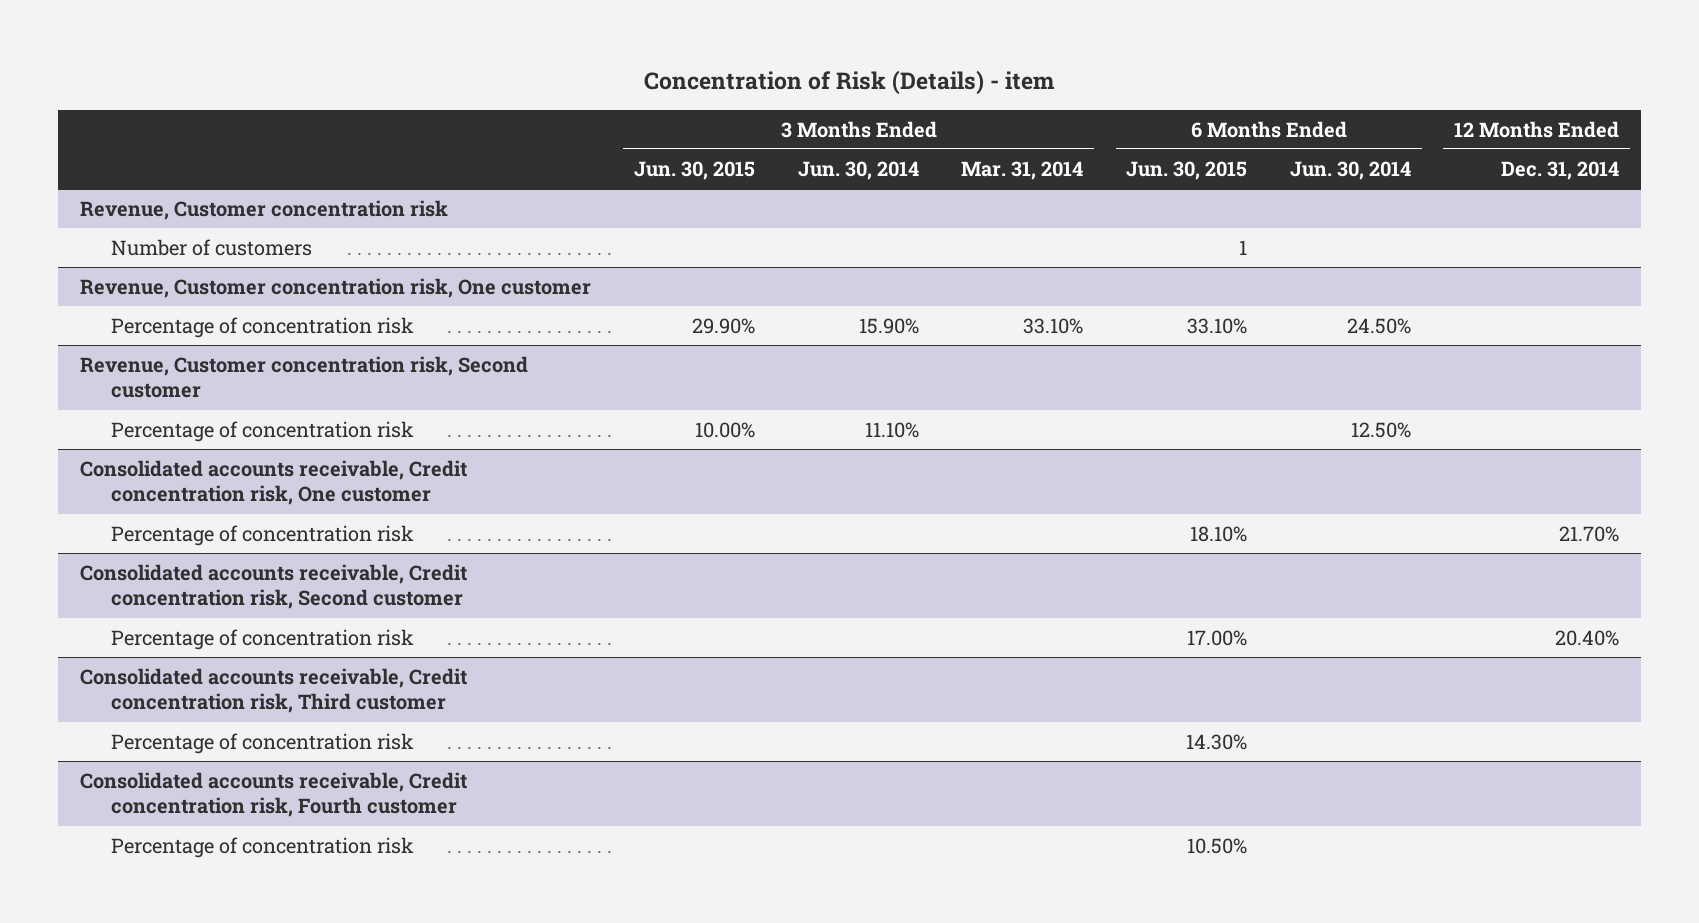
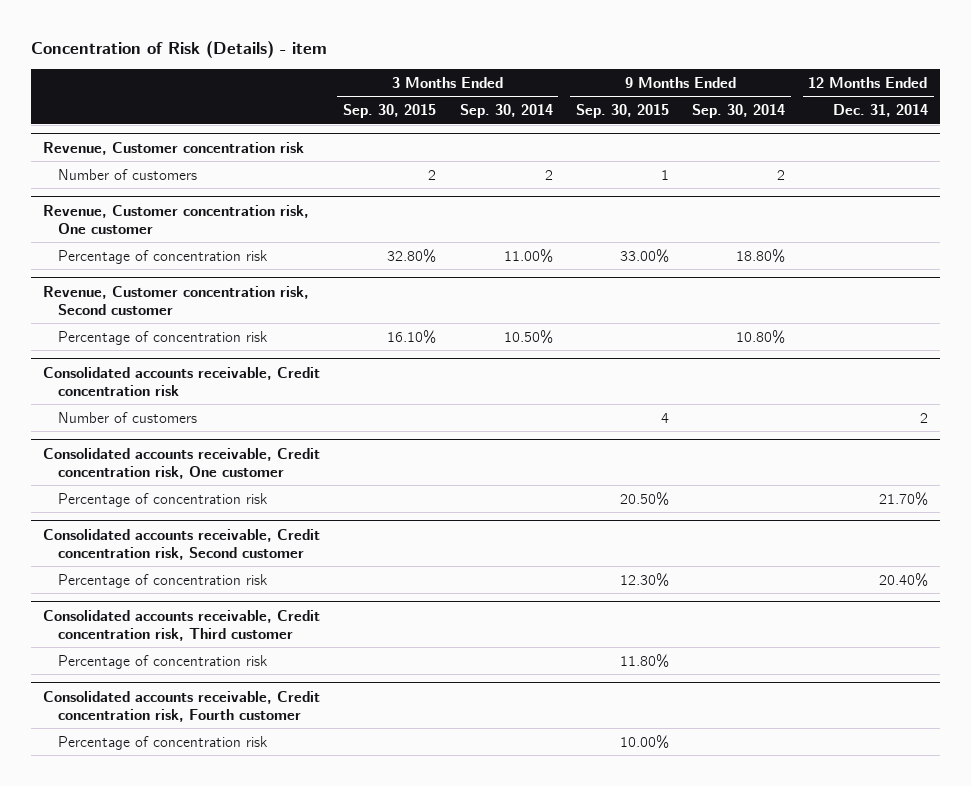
- | 3 Months Ended Jun. 30, 2015 | 3 Months Ended Jun. 30, 2014 | 3 Months Ended Mar. 31, 2014 | 6 Months Ended Jun. 30, 2015 | 6 Months Ended Jun. 30, 2014 | 12 Months Ended Dec. 31, 2014
+ | 3 Months Ended Sep. 30, 2015 | 3 Months Ended Sep. 30, 2014 | 9 Months Ended Sep. 30, 2015 | 9 Months Ended Sep. 30, 2014 | 12 Months Ended Dec. 31, 2014
+ Consolidated accounts receivable, Credit concentration risk
+ Number of customers | | | 4 | | 2

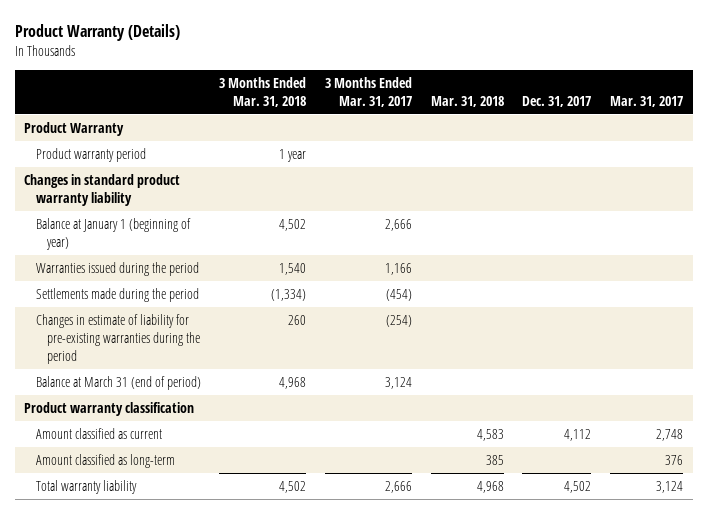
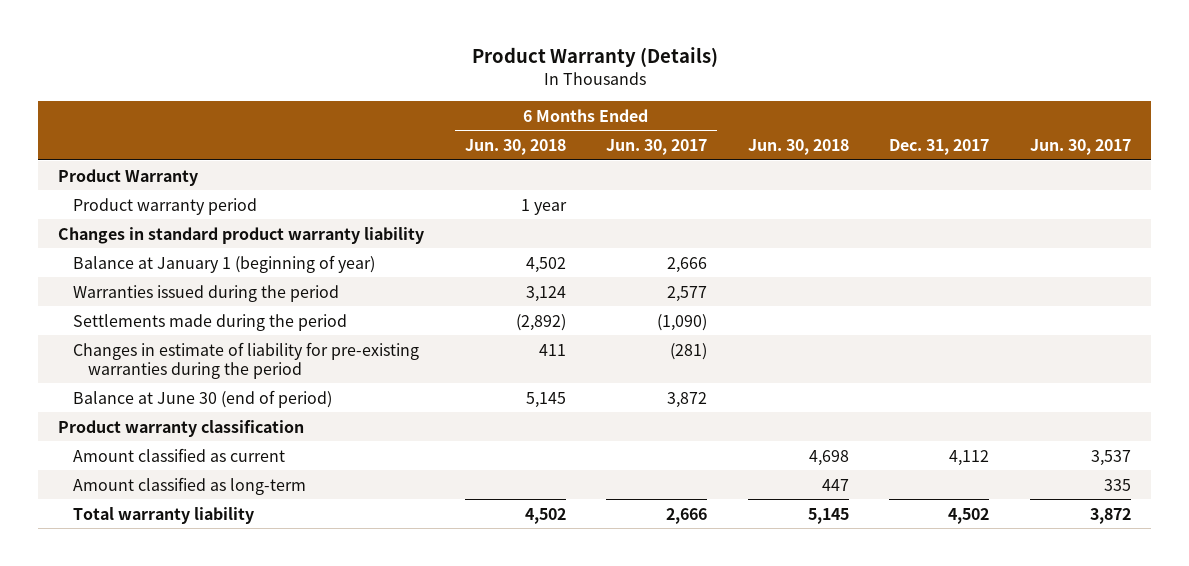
- | 3 Months Ended Mar. 31, 2018 | 3 Months Ended Mar. 31, 2017 | Mar. 31, 2018 | Dec. 31, 2017 | Mar. 31, 2017
+ | 6 Months Ended Jun. 30, 2018 | 6 Months Ended Jun. 30, 2017 | Jun. 30, 2018 | Dec. 31, 2017 | Jun. 30, 2017
- Balance at March 31 (end of period) | 4,968 | 3,124 | | |
+ Balance at June 30 (end of period) | 5,145 | 3,872 | | |

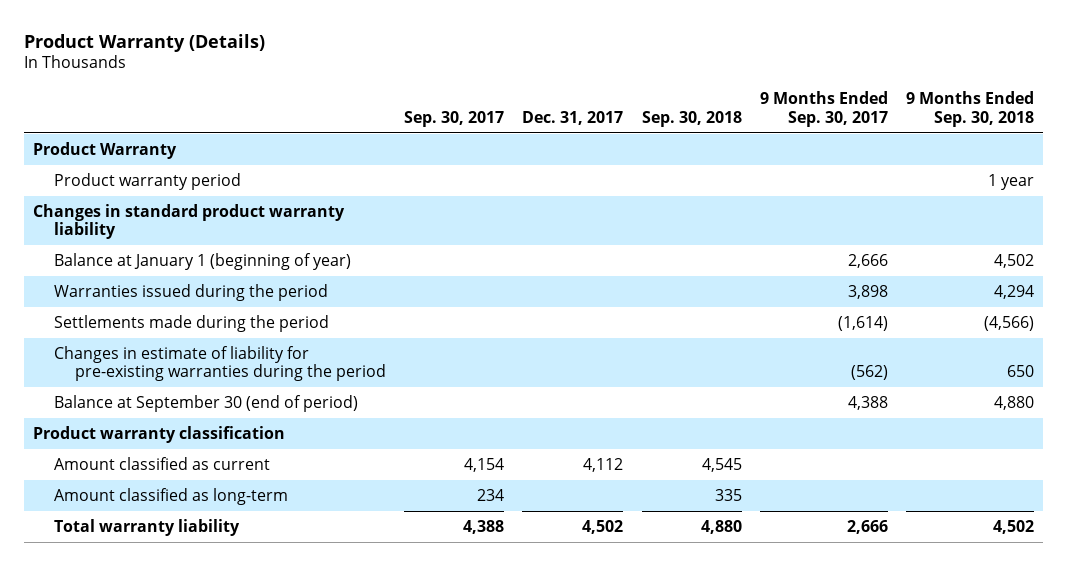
- | 6 Months Ended Jun. 30, 2018 | 6 Months Ended Jun. 30, 2017 | Jun. 30, 2018 | Dec. 31, 2017 | Jun. 30, 2017
+ | Sep. 30, 2017 | Dec. 31, 2017 | Sep. 30, 2018 | 9 Months Ended Sep. 30, 2017 | 9 Months Ended Sep. 30, 2018
- Balance at June 30 (end of period) | 5,145 | 3,872 | | |
+ Balance at September 30 (end of period) | | | | 4,388 | 4,880

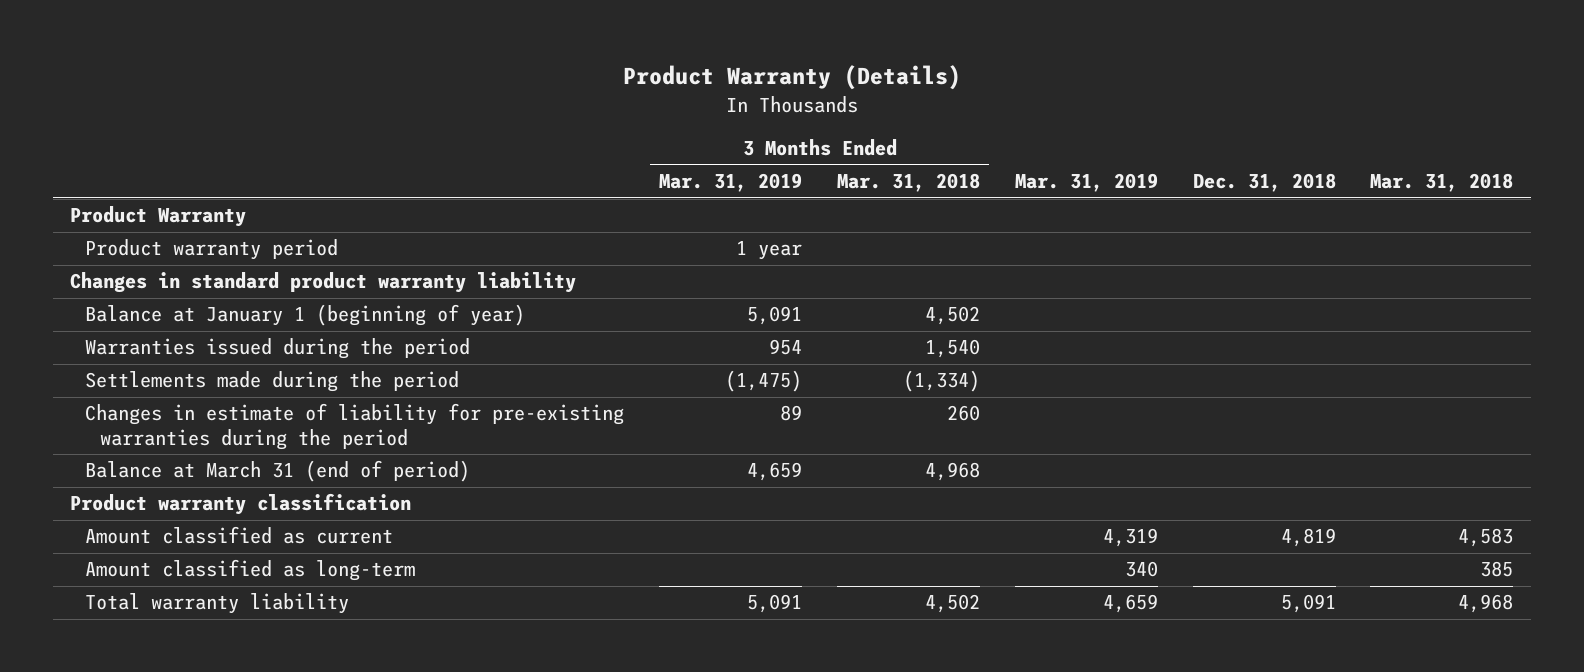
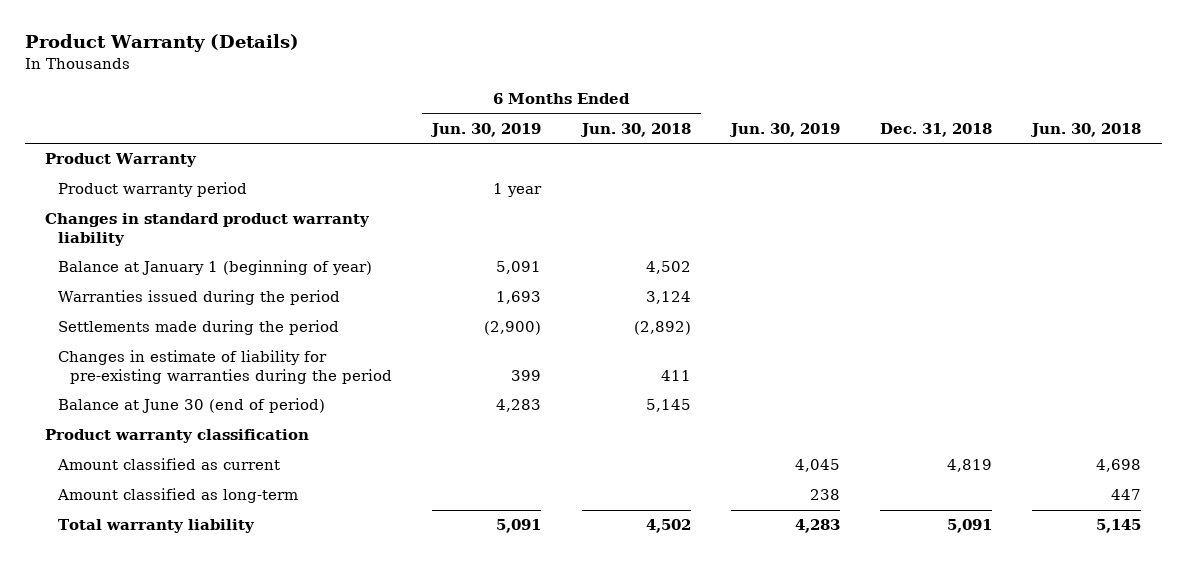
- | 3 Months Ended Mar. 31, 2019 | 3 Months Ended Mar. 31, 2018 | Mar. 31, 2019 | Dec. 31, 2018 | Mar. 31, 2018
+ | 6 Months Ended Jun. 30, 2019 | 6 Months Ended Jun. 30, 2018 | Jun. 30, 2019 | Dec. 31, 2018 | Jun. 30, 2018
- Balance at March 31 (end of period) | 4,659 | 4,968 | | |
+ Balance at June 30 (end of period) | 4,283 | 5,145 | | |

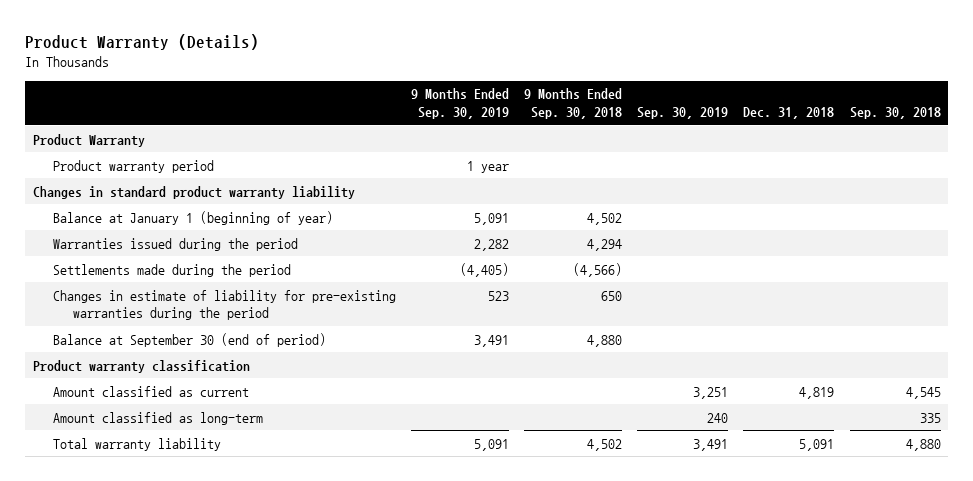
- | 6 Months Ended Jun. 30, 2019 | 6 Months Ended Jun. 30, 2018 | Jun. 30, 2019 | Dec. 31, 2018 | Jun. 30, 2018
+ | 9 Months Ended Sep. 30, 2019 | 9 Months Ended Sep. 30, 2018 | Sep. 30, 2019 | Dec. 31, 2018 | Sep. 30, 2018
- Balance at June 30 (end of period) | 4,283 | 5,145 | | |
+ Balance at September 30 (end of period) | 3,491 | 4,880 | | |

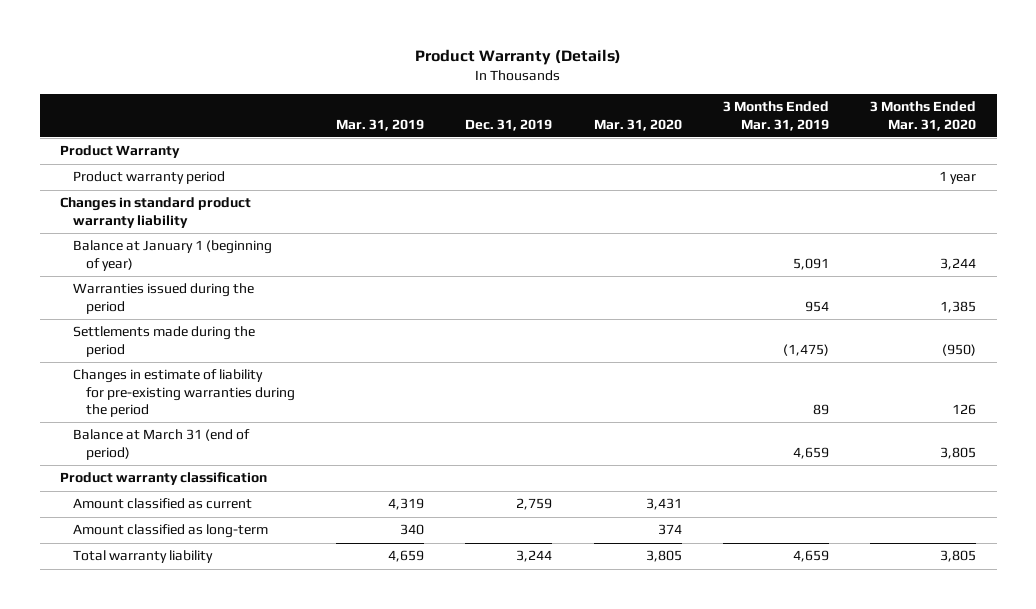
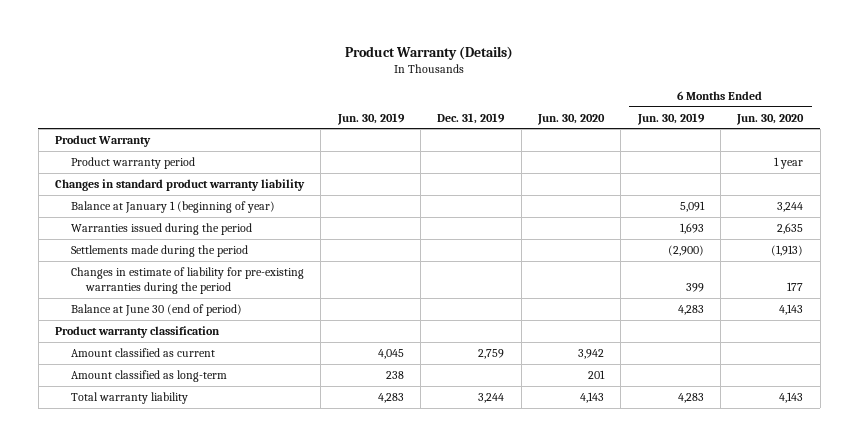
- | Mar. 31, 2019 | Dec. 31, 2019 | Mar. 31, 2020 | 3 Months Ended Mar. 31, 2019 | 3 Months Ended Mar. 31, 2020
+ | Jun. 30, 2019 | Dec. 31, 2019 | Jun. 30, 2020 | 6 Months Ended Jun. 30, 2019 | 6 Months Ended Jun. 30, 2020
- Balance at March 31 (end of period) | | | | 4,659 | 3,805
+ Balance at June 30 (end of period) | | | | 4,283 | 4,143

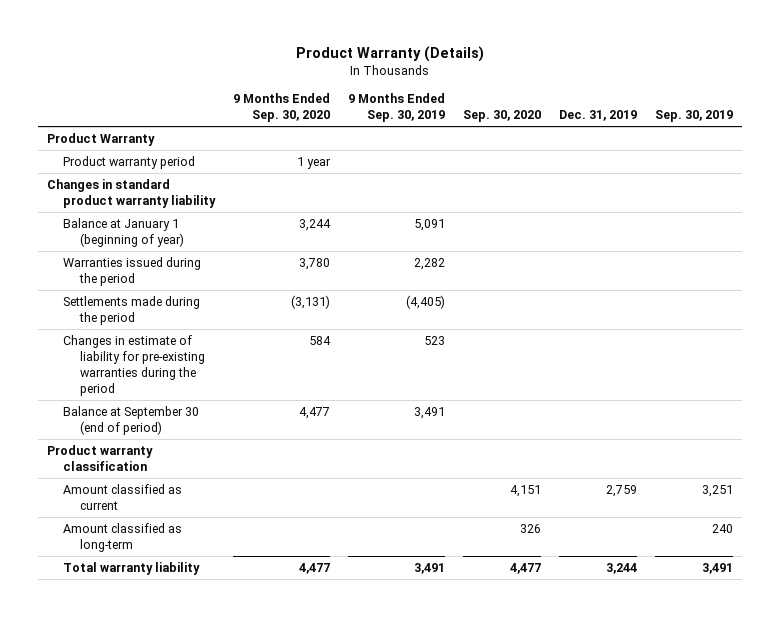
- | Jun. 30, 2019 | Dec. 31, 2019 | Jun. 30, 2020 | 6 Months Ended Jun. 30, 2019 | 6 Months Ended Jun. 30, 2020
+ | 9 Months Ended Sep. 30, 2020 | 9 Months Ended Sep. 30, 2019 | Sep. 30, 2020 | Dec. 31, 2019 | Sep. 30, 2019
- Balance at June 30 (end of period) | | | | 4,283 | 4,143
+ Balance at September 30 (end of period) | 4,477 | 3,491 | | |

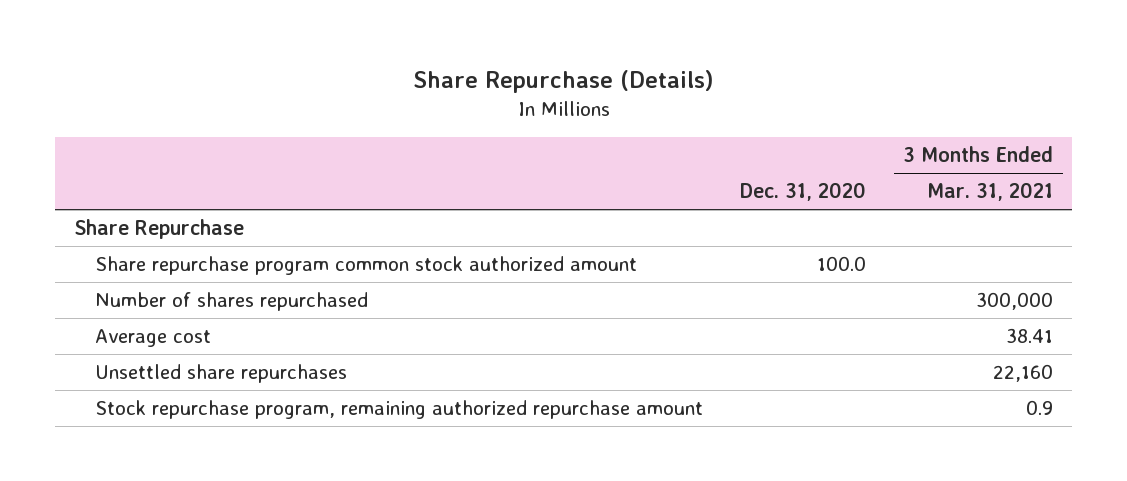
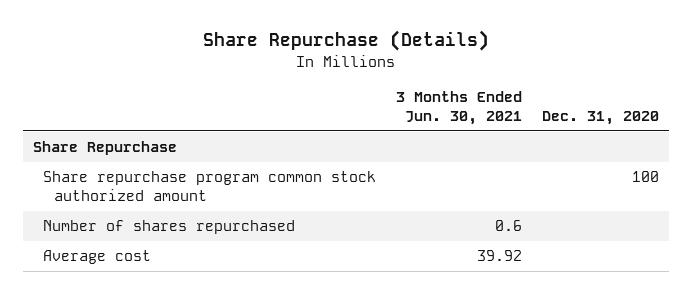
- | Dec. 31, 2020 | 3 Months Ended Mar. 31, 2021
+ | 3 Months Ended Jun. 30, 2021 | Dec. 31, 2020
- Share repurchase program common stock authorized amount | 100.0 |
+ Share repurchase program common stock authorized amount | | 100
- Unsettled share repurchases | | 22,160
- Stock repurchase program, remaining authorized repurchase amount | | 0.9

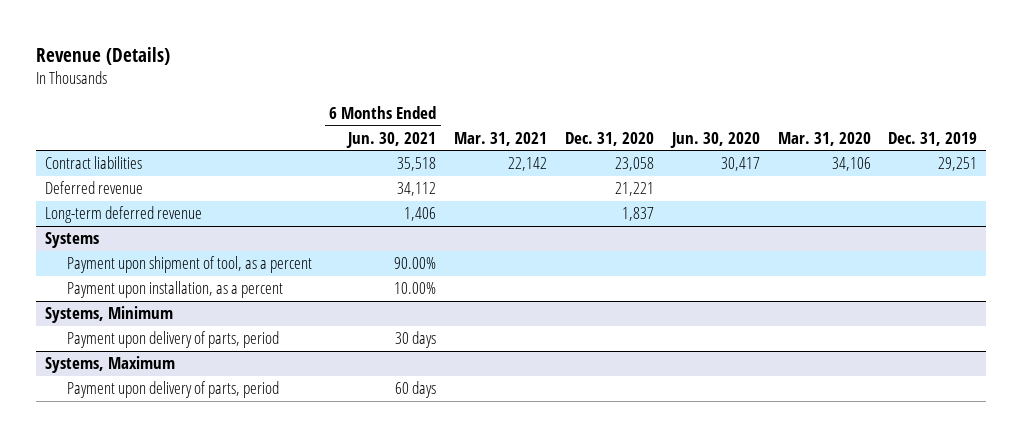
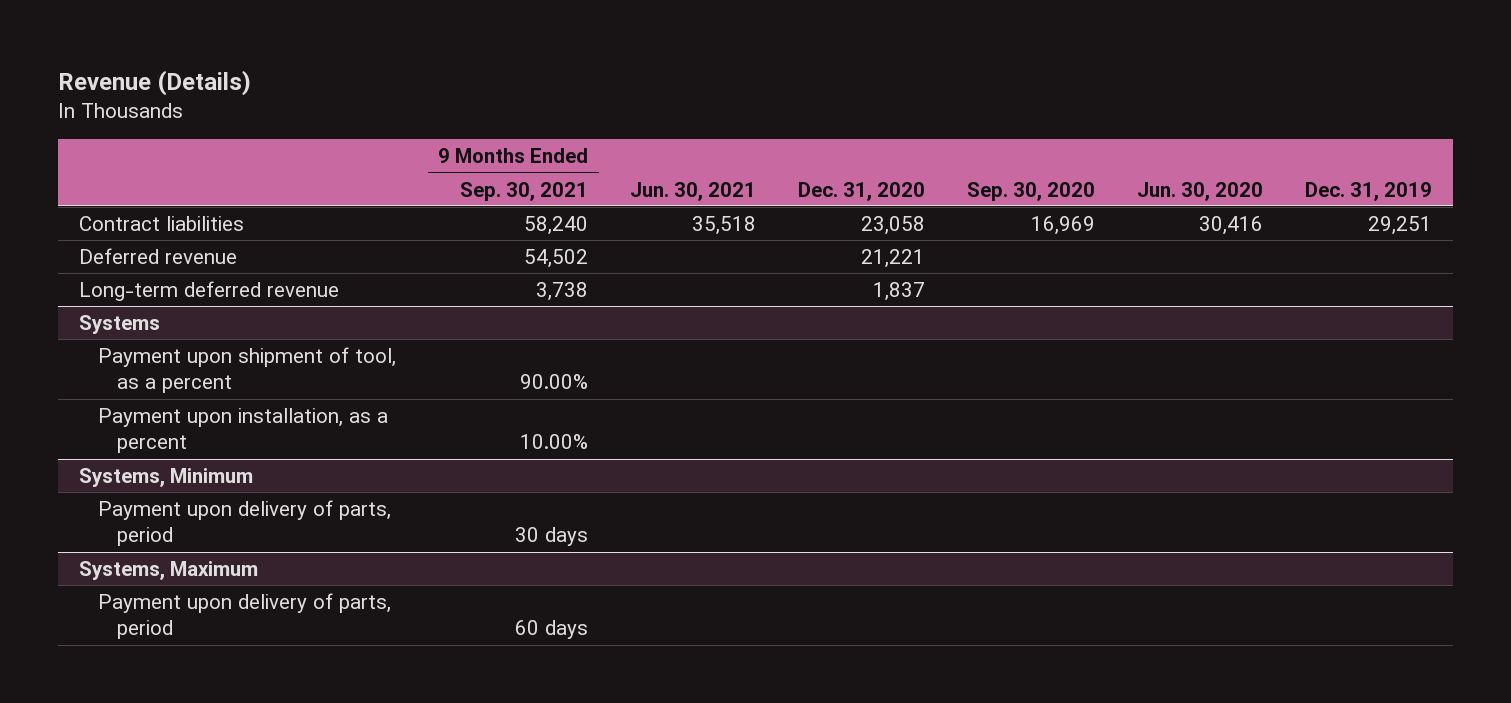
- | 6 Months Ended Jun. 30, 2021 | Mar. 31, 2021 | Dec. 31, 2020 | Jun. 30, 2020 | Mar. 31, 2020 | Dec. 31, 2019
+ | 9 Months Ended Sep. 30, 2021 | Jun. 30, 2021 | Dec. 31, 2020 | Sep. 30, 2020 | Jun. 30, 2020 | Dec. 31, 2019
- Contract liabilities | 35,518 | 22,142 | 23,058 | 30,417 | 34,106 | 29,251
+ Contract liabilities | 58,240 | 35,518 | 23,058 | 16,969 | 30,416 | 29,251

